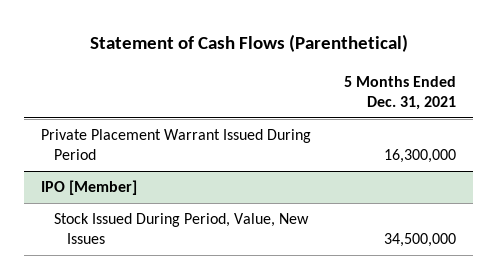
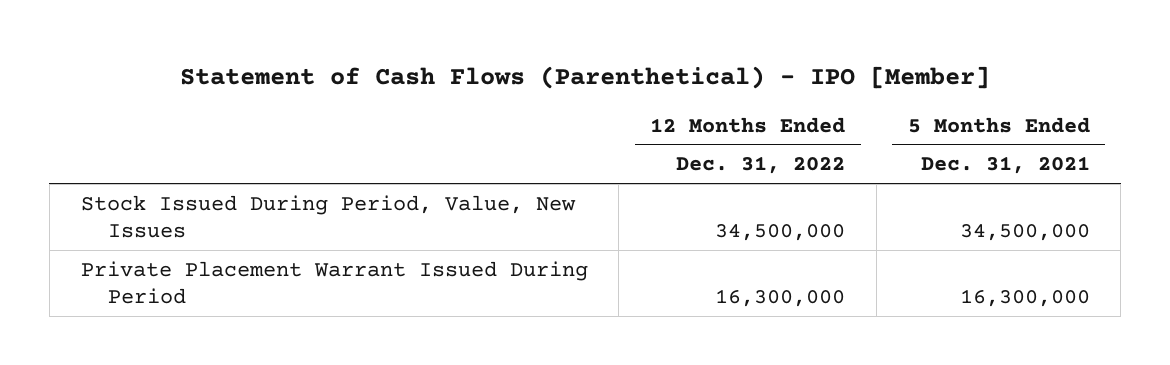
- Statement of Cash Flows (Parenthetical)
+ Statement of Cash Flows (Parenthetical) - IPO [Member]
- | 5 Months Ended Dec. 31, 2021
+ | 12 Months Ended Dec. 31, 2022 | 5 Months Ended Dec. 31, 2021
- IPO [Member]
moved down: Private Placement Warrant Issued During Period | 16,300,000 | 16,300,000

